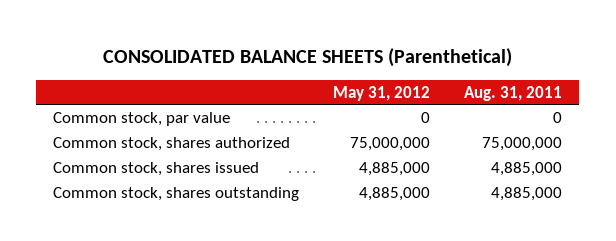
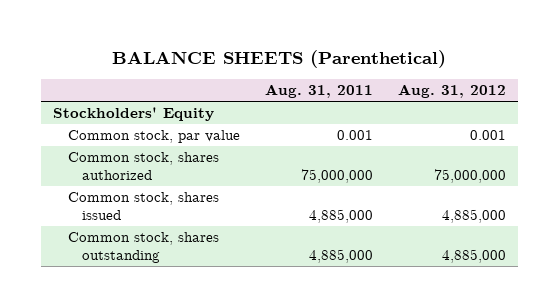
- CONSOLIDATED BALANCE SHEETS (Parenthetical)
+ BALANCE SHEETS (Parenthetical)
- | May 31, 2012 | Aug. 31, 2011
+ | Aug. 31, 2011 | Aug. 31, 2012
- Common stock, par value | 0 | 0
+ Stockholders' Equity
+ Common stock, par value | 0.001 | 0.001

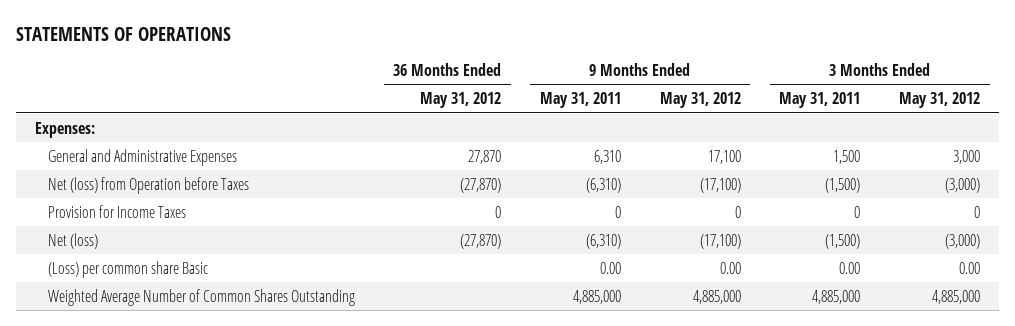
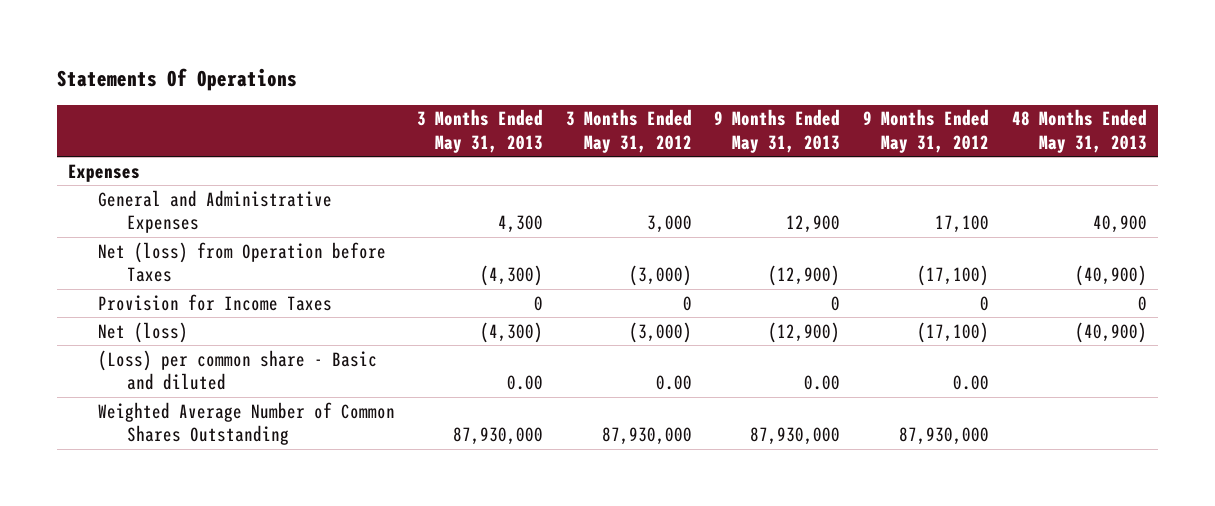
- STATEMENTS OF OPERATIONS
+ Statements Of Operations
- | 36 Months Ended May 31, 2012 | 9 Months Ended May 31, 2011 | 9 Months Ended May 31, 2012 | 3 Months Ended May 31, 2011 | 3 Months Ended May 31, 2012
+ | 3 Months Ended May 31, 2013 | 3 Months Ended May 31, 2012 | 9 Months Ended May 31, 2013 | 9 Months Ended May 31, 2012 | 48 Months Ended May 31, 2013
- Expenses:
+ Expenses
- (Loss) per common share Basic | | 0.00 | 0.00 | 0.00 | 0.00
- Weighted Average Number of Common Shares Outstanding | | 4,885,000 | 4,885,000 | 4,885,000 | 4,885,000
+ (Loss) per common share - Basic and diluted | 0.00 | 0.00 | 0.00 | 0.00 |
+ Weighted Average Number of Common Shares Outstanding | 87,930,000 | 87,930,000 | 87,930,000 | 87,930,000 |

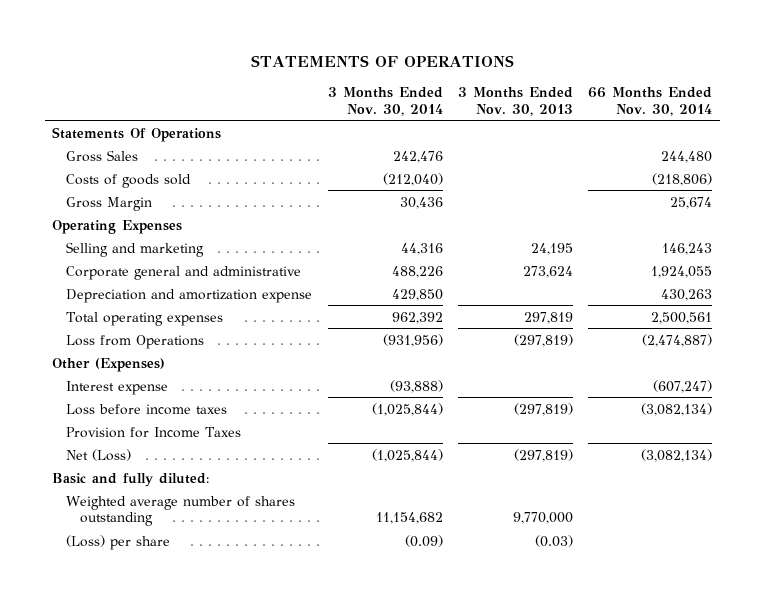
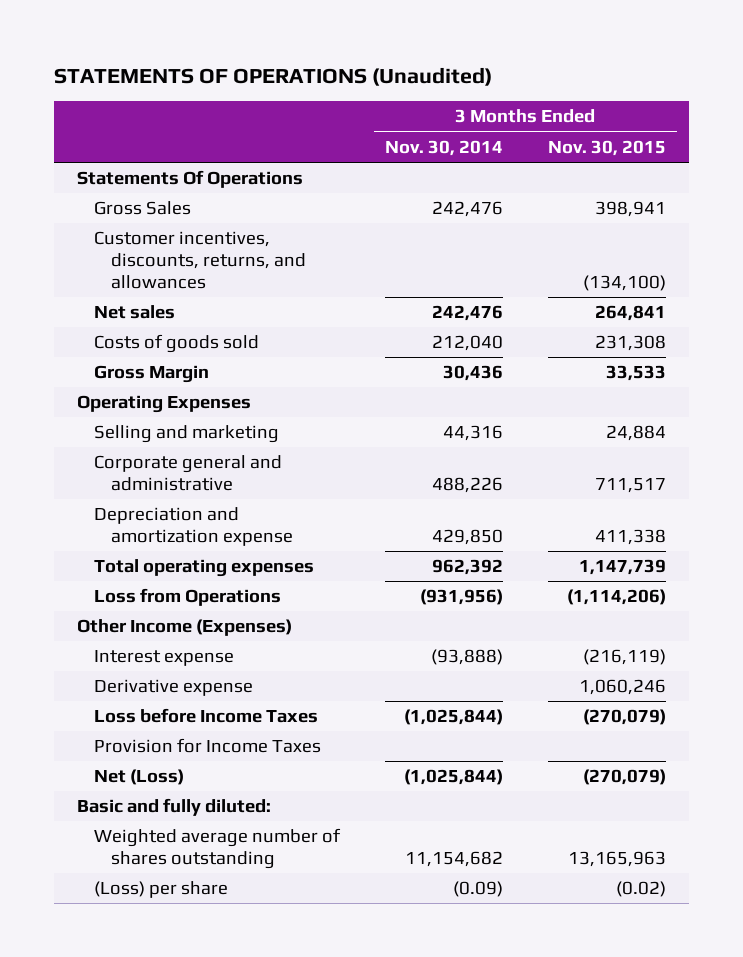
- STATEMENTS OF OPERATIONS
+ STATEMENTS OF OPERATIONS (Unaudited)
- | 3 Months Ended Nov. 30, 2014 | 3 Months Ended Nov. 30, 2013 | 66 Months Ended Nov. 30, 2014
+ | 3 Months Ended Nov. 30, 2014 | 3 Months Ended Nov. 30, 2015
- Costs of goods sold | (212,040) | | (218,806)
+ Customer incentives, discounts, returns, and allowances | | (134,100)
+ Net sales | 242,476 | 264,841
+ Costs of goods sold | 212,040 | 231,308
- Other (Expenses)
+ Other Income (Expenses)
- Loss before income taxes | (1,025,844) | (297,819) | (3,082,134)
+ Derivative expense | | 1,060,246
+ Loss before Income Taxes | (1,025,844) | (270,079)

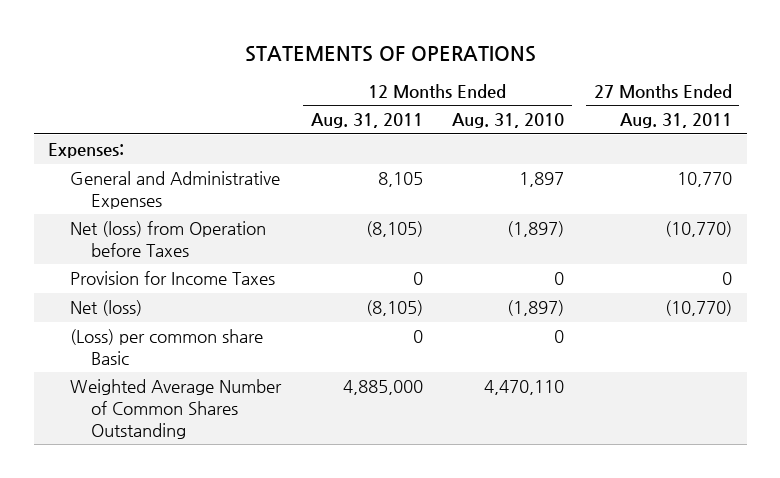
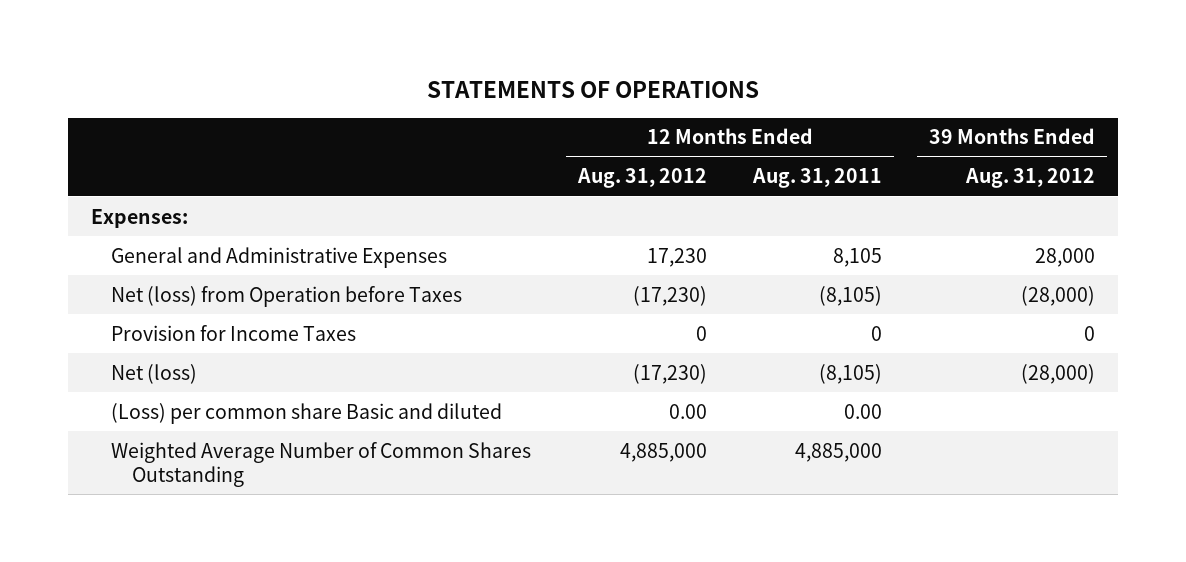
- | 12 Months Ended Aug. 31, 2011 | 12 Months Ended Aug. 31, 2010 | 27 Months Ended Aug. 31, 2011
+ | 12 Months Ended Aug. 31, 2012 | 12 Months Ended Aug. 31, 2011 | 39 Months Ended Aug. 31, 2012
- (Loss) per common share Basic | 0 | 0 |
+ (Loss) per common share Basic and diluted | 0.00 | 0.00 |

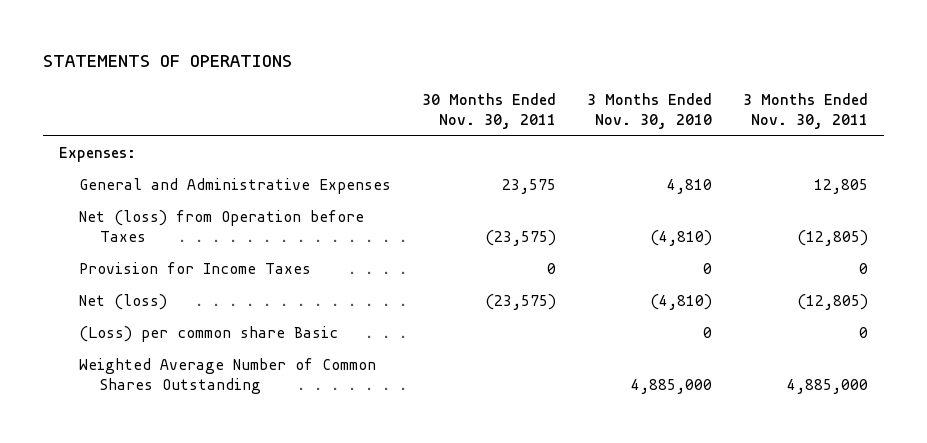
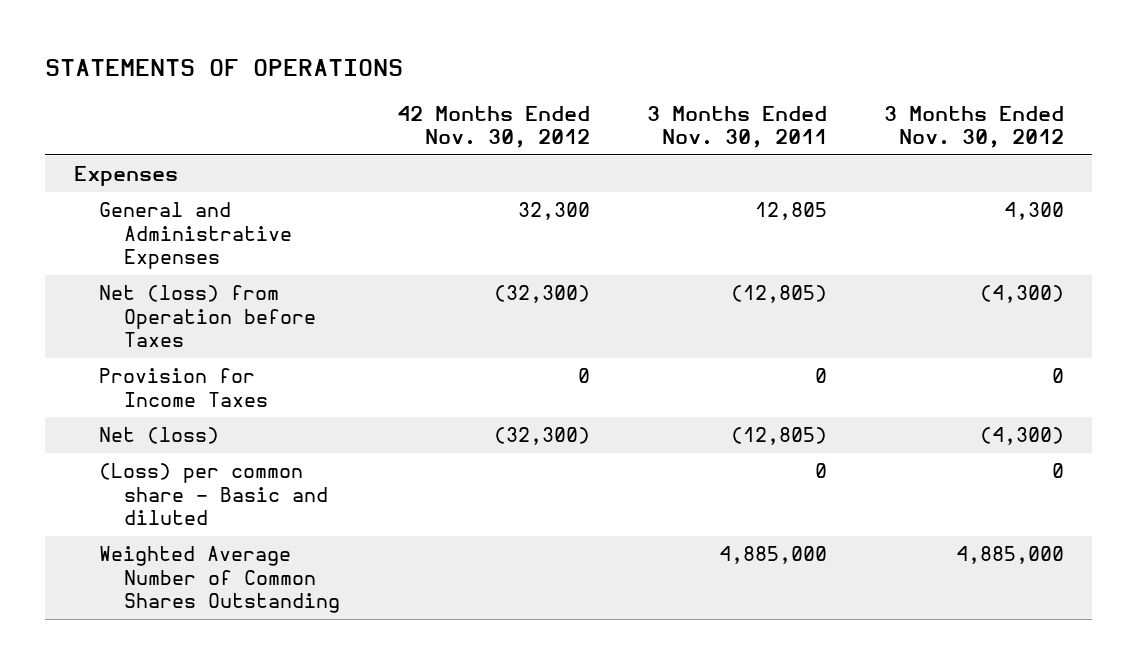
- | 30 Months Ended Nov. 30, 2011 | 3 Months Ended Nov. 30, 2010 | 3 Months Ended Nov. 30, 2011
+ | 42 Months Ended Nov. 30, 2012 | 3 Months Ended Nov. 30, 2011 | 3 Months Ended Nov. 30, 2012
- Expenses:
+ Expenses
- (Loss) per common share Basic | | 0 | 0
+ (Loss) per common share - Basic and diluted | | 0 | 0

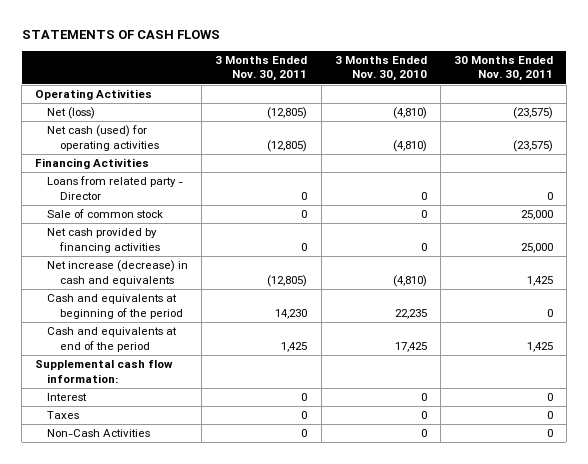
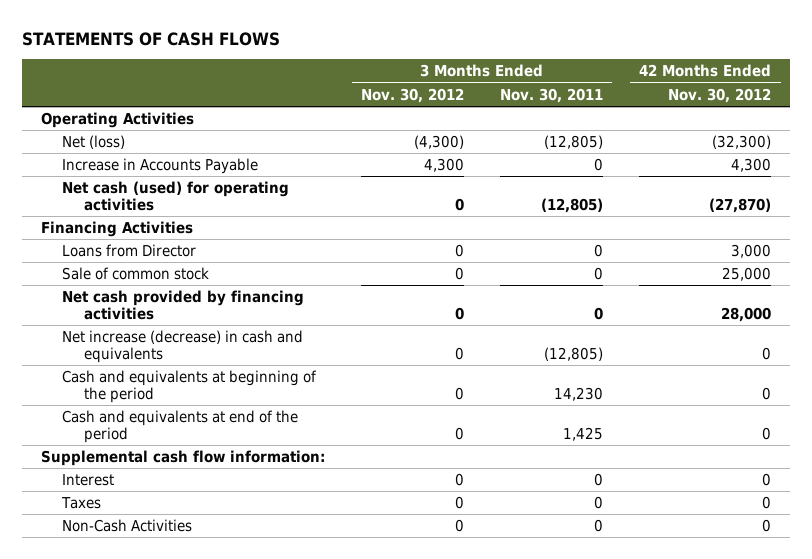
- | 3 Months Ended Nov. 30, 2011 | 3 Months Ended Nov. 30, 2010 | 30 Months Ended Nov. 30, 2011
+ | 3 Months Ended Nov. 30, 2012 | 3 Months Ended Nov. 30, 2011 | 42 Months Ended Nov. 30, 2012
+ Increase in Accounts Payable | 4,300 | 0 | 4,300
- Loans from related party - Director | 0 | 0 | 0
+ Loans from Director | 0 | 0 | 3,000

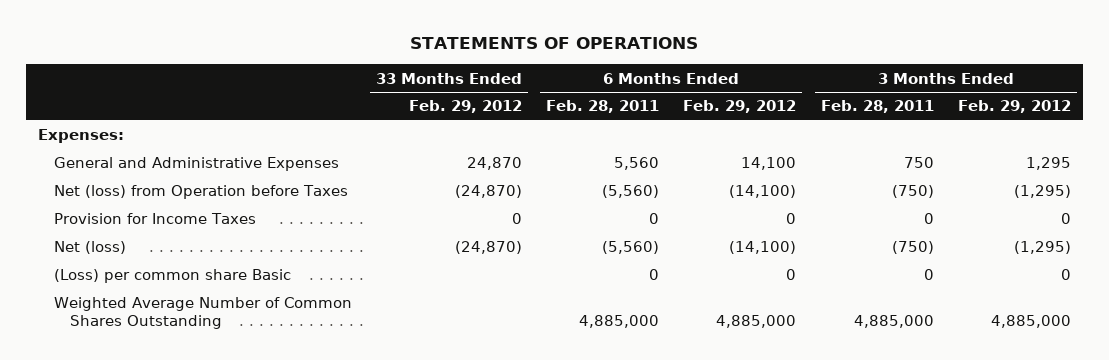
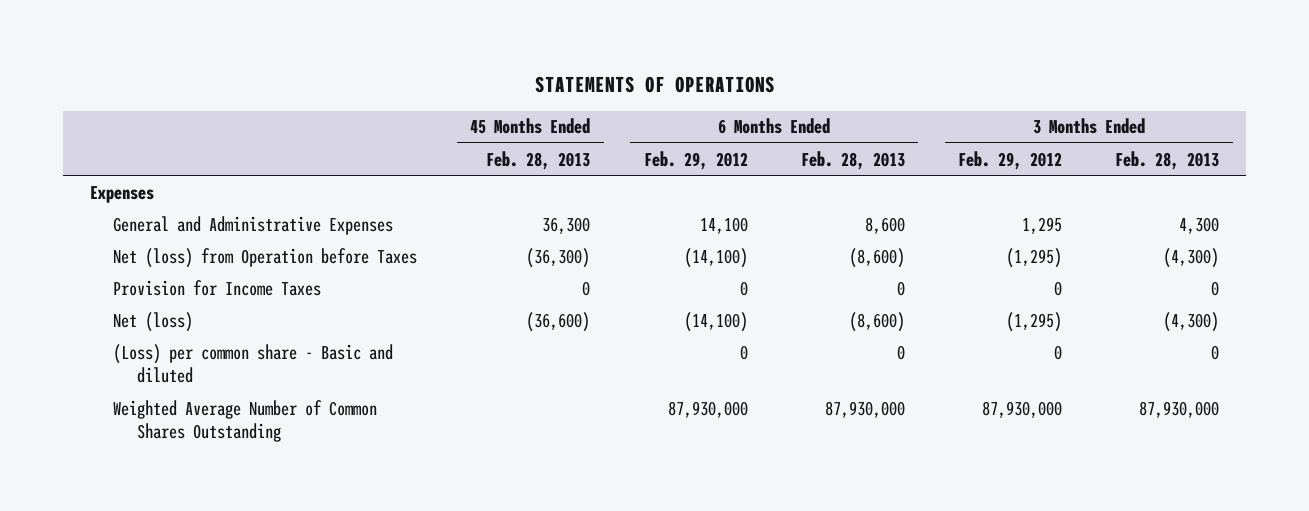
- | 33 Months Ended Feb. 29, 2012 | 6 Months Ended Feb. 28, 2011 | 6 Months Ended Feb. 29, 2012 | 3 Months Ended Feb. 28, 2011 | 3 Months Ended Feb. 29, 2012
+ | 45 Months Ended Feb. 28, 2013 | 6 Months Ended Feb. 29, 2012 | 6 Months Ended Feb. 28, 2013 | 3 Months Ended Feb. 29, 2012 | 3 Months Ended Feb. 28, 2013
- Expenses:
+ Expenses
- (Loss) per common share Basic | | 0 | 0 | 0 | 0
- Weighted Average Number of Common Shares Outstanding | | 4,885,000 | 4,885,000 | 4,885,000 | 4,885,000
+ (Loss) per common share - Basic and diluted | | 0 | 0 | 0 | 0
+ Weighted Average Number of Common Shares Outstanding | | 87,930,000 | 87,930,000 | 87,930,000 | 87,930,000

